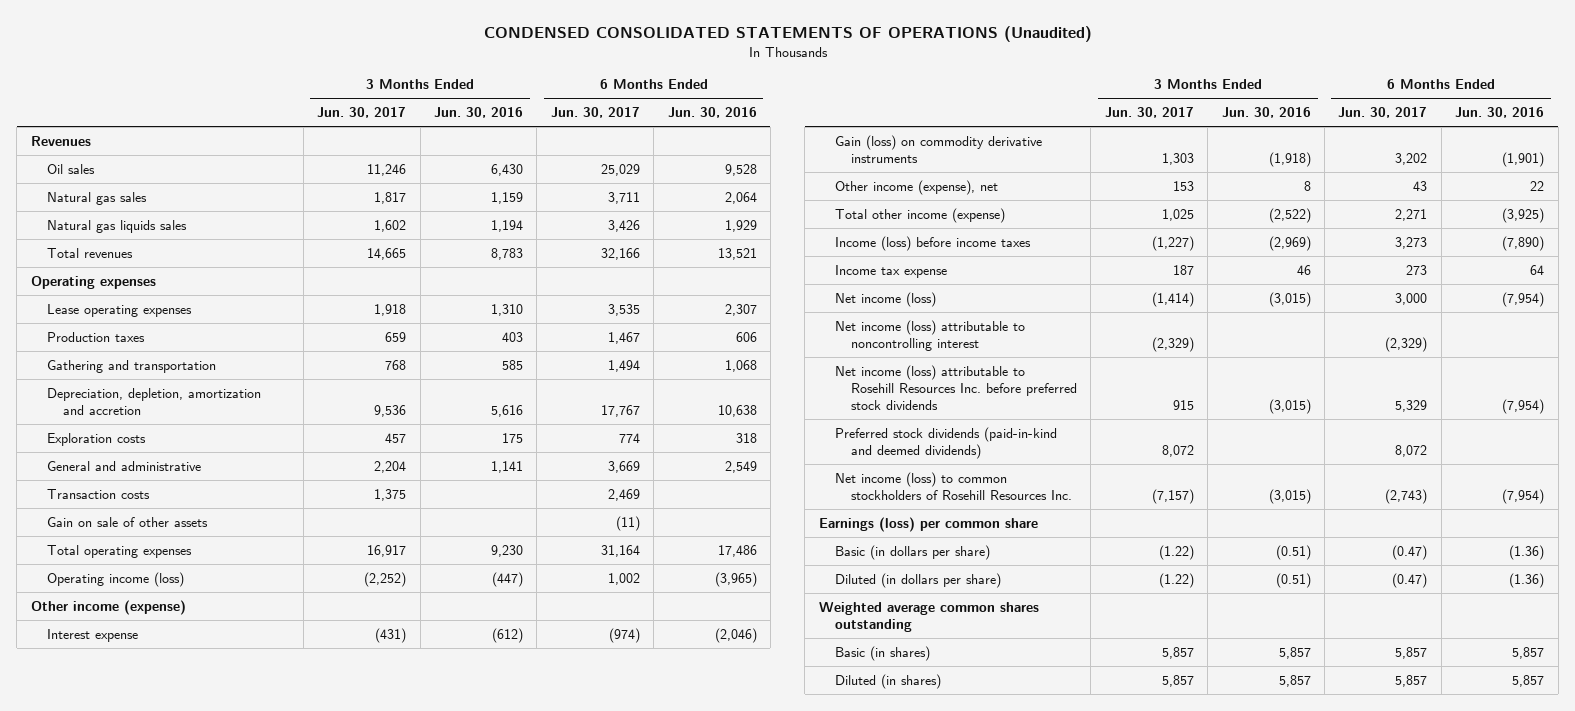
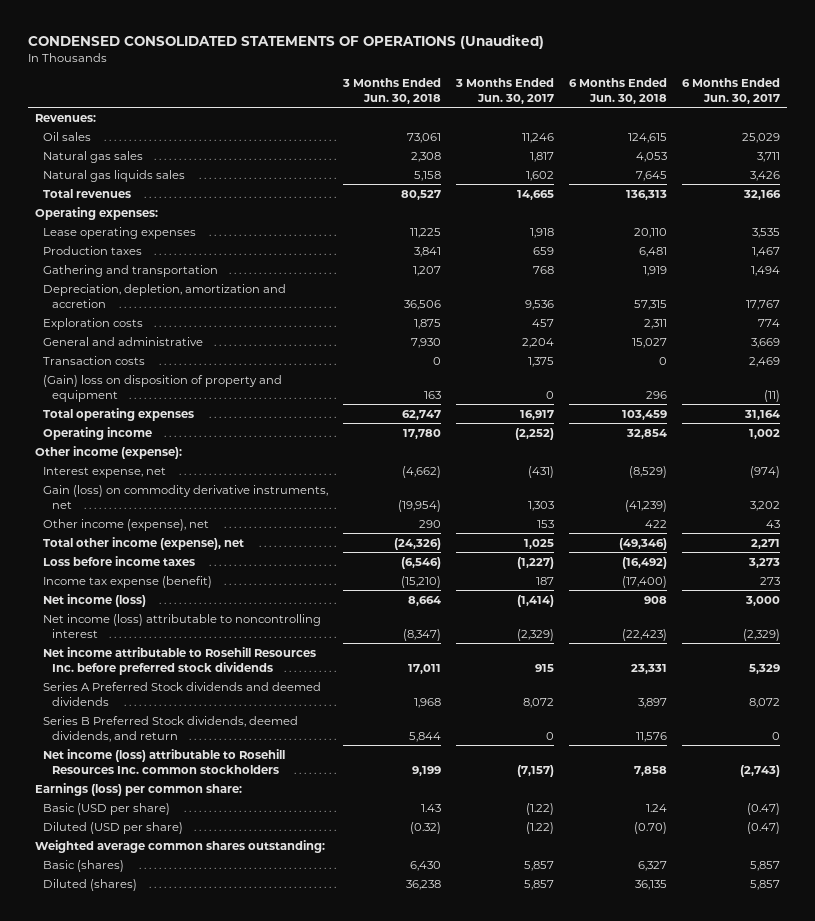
- | 3 Months Ended Jun. 30, 2017 | 3 Months Ended Jun. 30, 2016 | 6 Months Ended Jun. 30, 2017 | 6 Months Ended Jun. 30, 2016
+ | 3 Months Ended Jun. 30, 2018 | 3 Months Ended Jun. 30, 2017 | 6 Months Ended Jun. 30, 2018 | 6 Months Ended Jun. 30, 2017
- Revenues
+ Revenues:
- Operating expenses
+ Operating expenses:
- Gain on sale of other assets | | | (11) |
+ (Gain) loss on disposition of property and equipment | 163 | 0 | 296 | (11)
- Operating income (loss) | (2,252) | (447) | 1,002 | (3,965)
- Other income (expense)
- Interest expense | (431) | (612) | (974) | (2,046)
- Gain (loss) on commodity derivative instruments | 1,303 | (1,918) | 3,202 | (1,901)
+ Operating income | 17,780 | (2,252) | 32,854 | 1,002
+ Other income (expense):
+ Interest expense, net | (4,662) | (431) | (8,529) | (974)
+ Gain (loss) on commodity derivative instruments, net | (19,954) | 1,303 | (41,239) | 3,202
- Total other income (expense) | 1,025 | (2,522) | 2,271 | (3,925)
- Income (loss) before income taxes | (1,227) | (2,969) | 3,273 | (7,890)
- Income tax expense | 187 | 46 | 273 | 64
+ Total other income (expense), net | (24,326) | 1,025 | (49,346) | 2,271
+ Loss before income taxes | (6,546) | (1,227) | (16,492) | 3,273
+ Income tax expense (benefit) | (15,210) | 187 | (17,400) | 273
- Net income (loss) attributable to Rosehill Resources Inc. before preferred stock dividends | 915 | (3,015) | 5,329 | (7,954)
- Preferred stock dividends (paid-in-kind and deemed dividends) | 8,072 | | 8,072 |
- Net income (loss) to common stockholders of Rosehill Resources Inc. | (7,157) | (3,015) | (2,743) | (7,954)
- Earnings (loss) per common share
- Basic (in dollars per share) | (1.22) | (0.51) | (0.47) | (1.36)
- Diluted (in dollars per share) | (1.22) | (0.51) | (0.47) | (1.36)
- Weighted average common shares outstanding
- Basic (in shares) | 5,857 | 5,857 | 5,857 | 5,857
- Diluted (in shares) | 5,857 | 5,857 | 5,857 | 5,857
+ Net income attributable to Rosehill Resources Inc. before preferred stock dividends | 17,011 | 915 | 23,331 | 5,329
+ Series A Preferred Stock dividends and deemed dividends | 1,968 | 8,072 | 3,897 | 8,072
+ Series B Preferred Stock dividends, deemed dividends, and return | 5,844 | 0 | 11,576 | 0
+ Net income (loss) attributable to Rosehill Resources Inc. common stockholders | 9,199 | (7,157) | 7,858 | (2,743)
+ Earnings (loss) per common share:
+ Basic (USD per share) | 1.43 | (1.22) | 1.24 | (0.47)
+ Diluted (USD per share) | (0.32) | (1.22) | (0.70) | (0.47)
+ Weighted average common shares outstanding:
+ Basic (shares) | 6,430 | 5,857 | 6,327 | 5,857
+ Diluted (shares) | 36,238 | 5,857 | 36,135 | 5,857

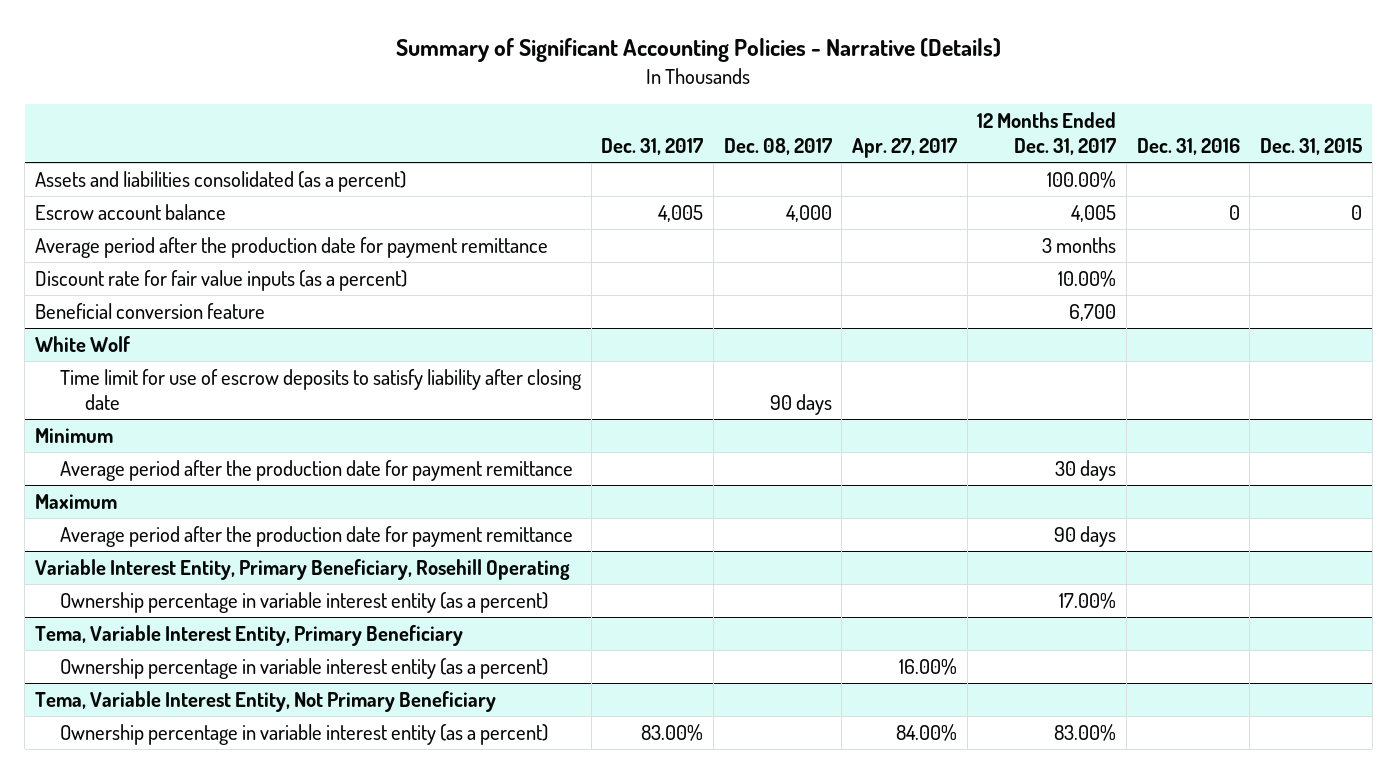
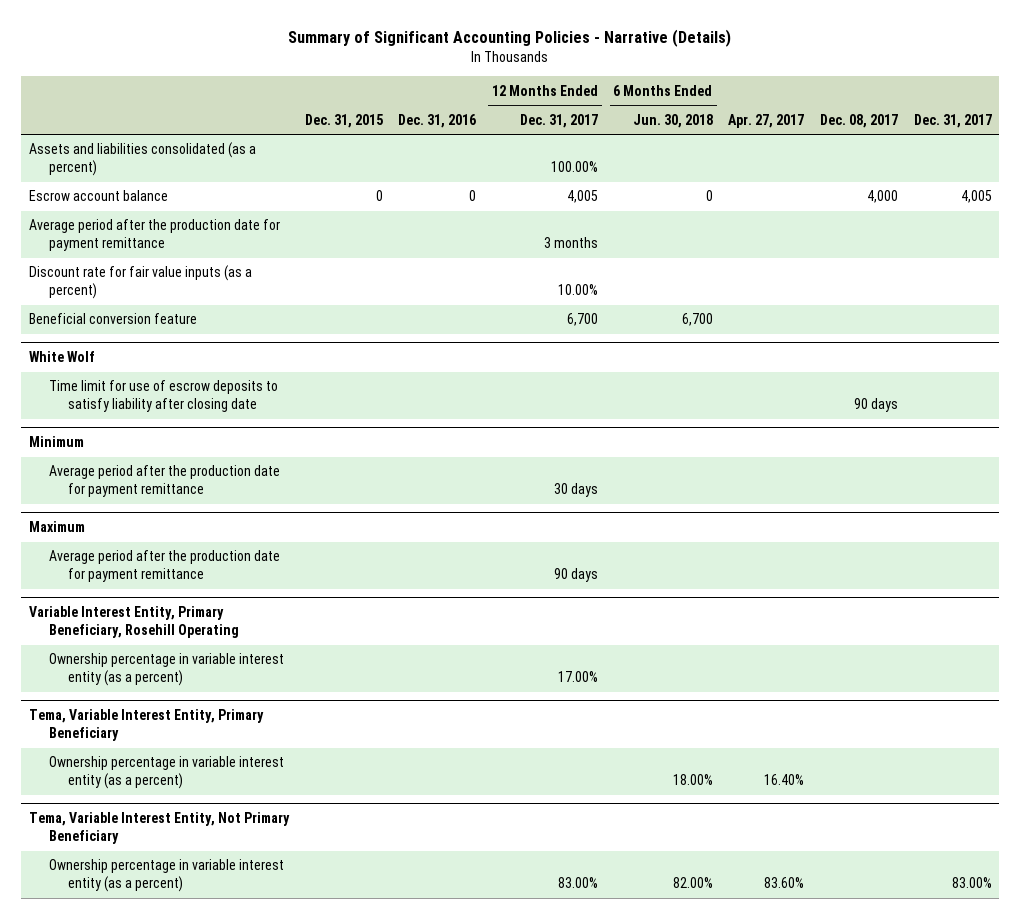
- | Dec. 31, 2017 | Dec. 08, 2017 | Apr. 27, 2017 | 12 Months Ended Dec. 31, 2017 | Dec. 31, 2016 | Dec. 31, 2015
+ | Dec. 31, 2015 | Dec. 31, 2016 | 12 Months Ended Dec. 31, 2017 | 6 Months Ended Jun. 30, 2018 | Apr. 27, 2017 | Dec. 08, 2017 | Dec. 31, 2017
@ Tema, Variable Interest Entity, Primary Beneficiary
- Ownership percentage in variable interest entity (as a percent) | | | 16.00% | | |
+ Ownership percentage in variable interest entity (as a percent) | | | | 18.00% | 16.40% | |
@ Tema, Variable Interest Entity, Not Primary Beneficiary
- Ownership percentage in variable interest entity (as a percent) | 83.00% | | 84.00% | 83.00% | |
+ Ownership percentage in variable interest entity (as a percent) | | | 83.00% | 82.00% | 83.60% | | 83.00%

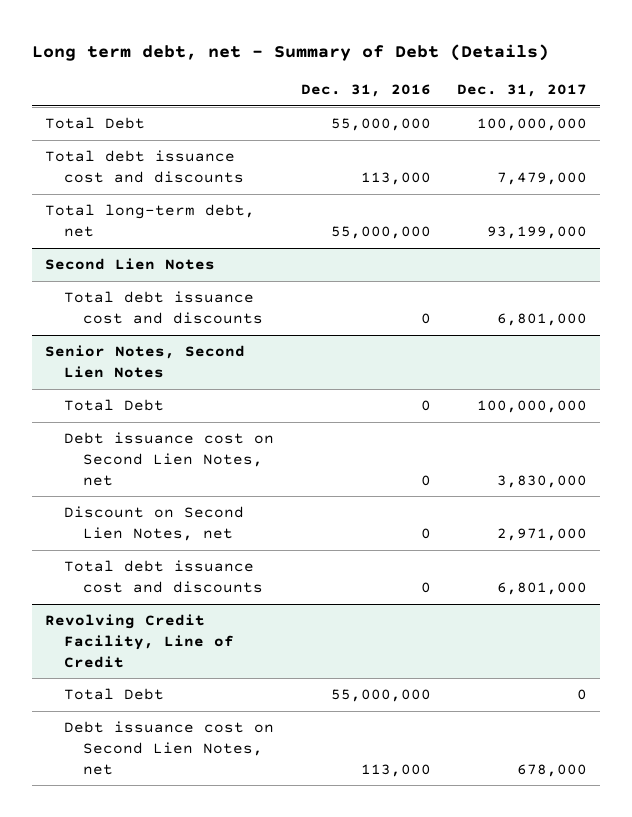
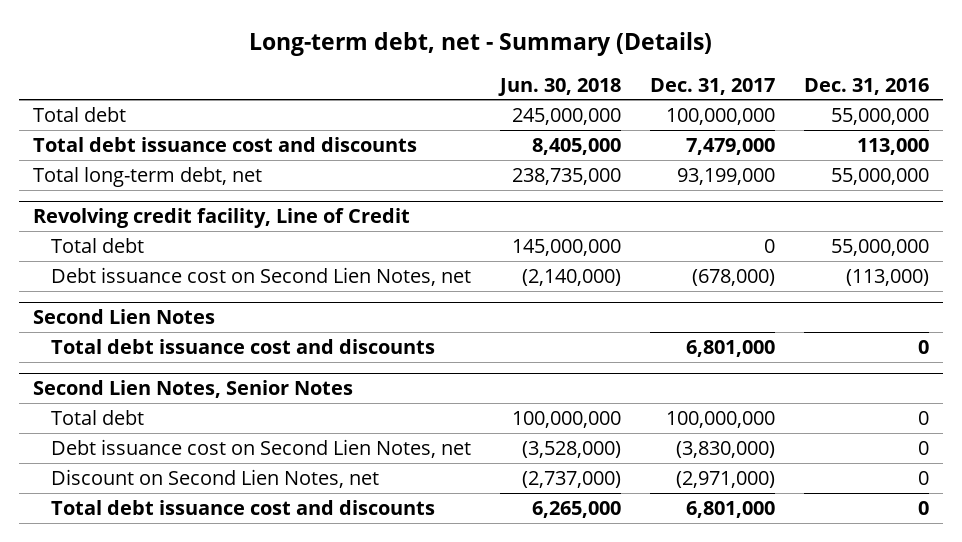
- Long term debt, net - Summary of Debt (Details)
+ Long-term debt, net - Summary (Details)
- | Dec. 31, 2016 | Dec. 31, 2017
+ | Jun. 30, 2018 | Dec. 31, 2017 | Dec. 31, 2016
- Total Debt | 55,000,000 | 100,000,000
+ Total debt | 245,000,000 | 100,000,000 | 55,000,000
+ Revolving credit facility, Line of Credit
+ Total debt | 145,000,000 | 0 | 55,000,000
+ Debt issuance cost on Second Lien Notes, net | (2,140,000) | (678,000) | (113,000)
- Senior Notes, Second Lien Notes
- Total Debt | 0 | 100,000,000
- Debt issuance cost on Second Lien Notes, net | 0 | 3,830,000
- Discount on Second Lien Notes, net | 0 | 2,971,000
+ Second Lien Notes, Senior Notes
+ Total debt | 100,000,000 | 100,000,000 | 0
+ Debt issuance cost on Second Lien Notes, net | (3,528,000) | (3,830,000) | 0
+ Discount on Second Lien Notes, net | (2,737,000) | (2,971,000) | 0
- Revolving Credit Facility, Line of Credit
- Total Debt | 55,000,000 | 0
- Debt issuance cost on Second Lien Notes, net | 113,000 | 678,000

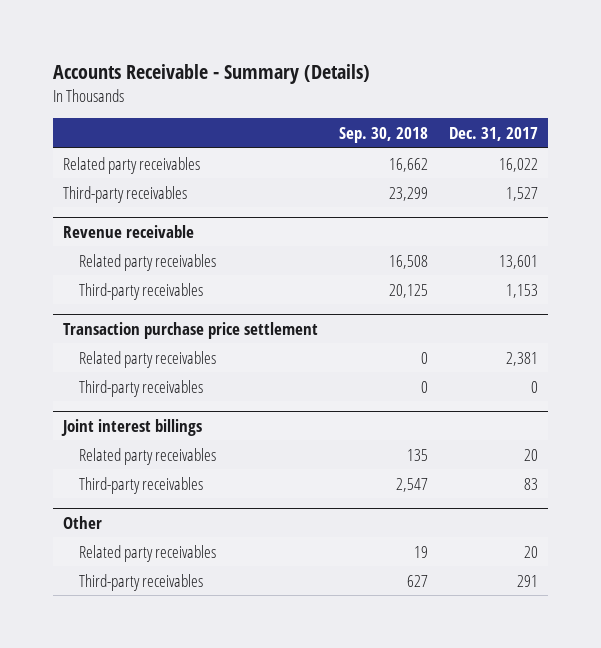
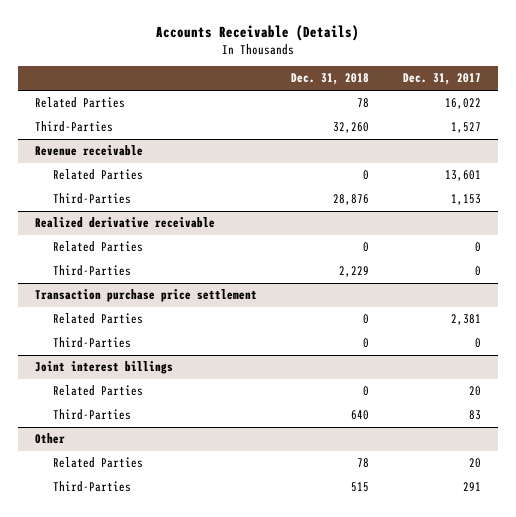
- Accounts Receivable - Summary (Details)
+ Accounts Receivable (Details)
- | Sep. 30, 2018 | Dec. 31, 2017
+ | Dec. 31, 2018 | Dec. 31, 2017
- Related party receivables | 16,662 | 16,022
- Third-party receivables | 23,299 | 1,527
+ Related Parties | 78 | 16,022
+ Third-Parties | 32,260 | 1,527
@ Revenue receivable
- Related party receivables | 16,508 | 13,601
- Third-party receivables | 20,125 | 1,153
+ Related Parties | 0 | 13,601
+ Third-Parties | 28,876 | 1,153
+ Realized derivative receivable
+ Related Parties | 0 | 0
+ Third-Parties | 2,229 | 0
@ Transaction purchase price settlement
- Related party receivables | 0 | 2,381
- Third-party receivables | 0 | 0
+ Related Parties | 0 | 2,381
+ Third-Parties | 0 | 0
@ Joint interest billings
- Related party receivables | 135 | 20
- Third-party receivables | 2,547 | 83
+ Related Parties | 0 | 20
+ Third-Parties | 640 | 83
@ Other
- Related party receivables | 19 | 20
- Third-party receivables | 627 | 291
+ Related Parties | 78 | 20
+ Third-Parties | 515 | 291

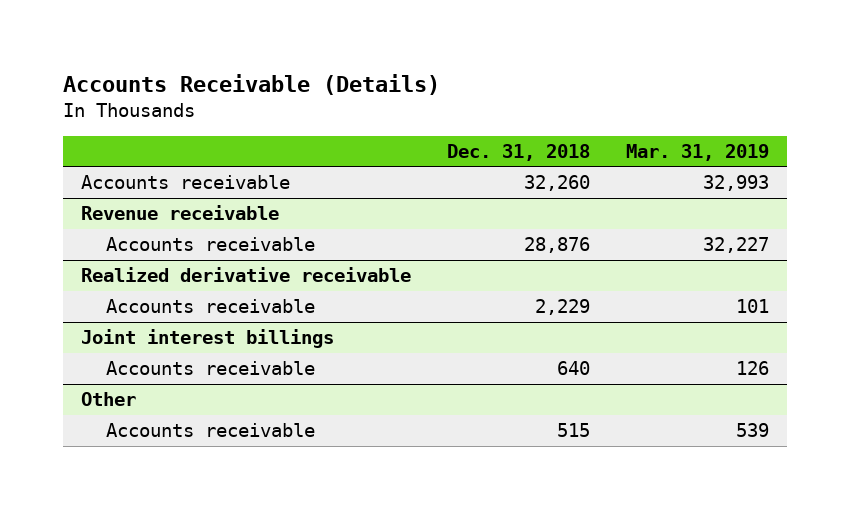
- | Dec. 31, 2018 | Dec. 31, 2017
+ | Dec. 31, 2018 | Mar. 31, 2019
- Related Parties | 78 | 16,022
- Third-Parties | 32,260 | 1,527
+ Accounts receivable | 32,260 | 32,993
@ Revenue receivable
- Related Parties | 0 | 13,601
- Third-Parties | 28,876 | 1,153
+ Accounts receivable | 28,876 | 32,227
@ Realized derivative receivable
- Related Parties | 0 | 0
- Third-Parties | 2,229 | 0
- Transaction purchase price settlement
- Related Parties | 0 | 2,381
- Third-Parties | 0 | 0
@ Realized derivative receivable
+ Accounts receivable | 2,229 | 101
@ Joint interest billings
- Related Parties | 0 | 20
- Third-Parties | 640 | 83
+ Accounts receivable | 640 | 126
@ Other
- Related Parties | 78 | 20
- Third-Parties | 515 | 291
+ Accounts receivable | 515 | 539

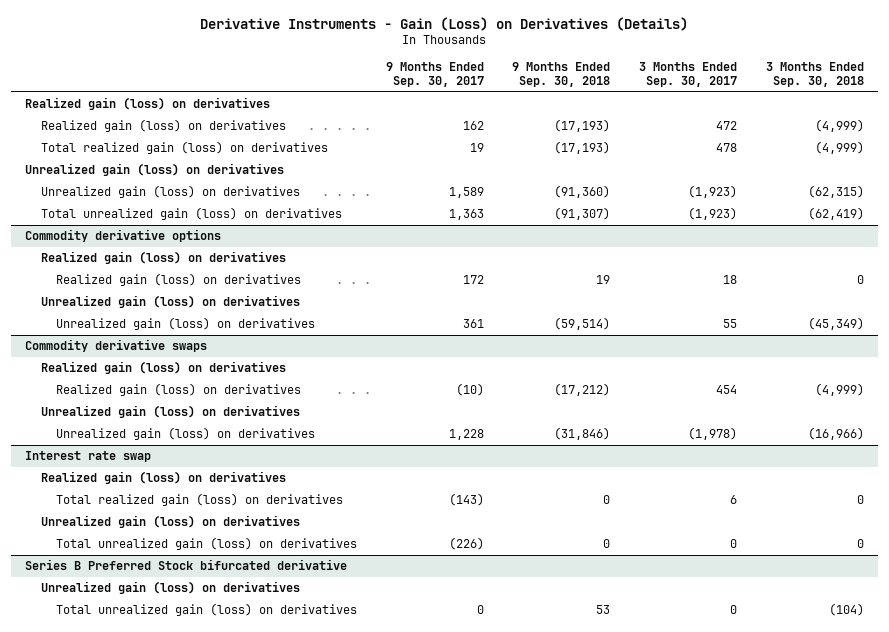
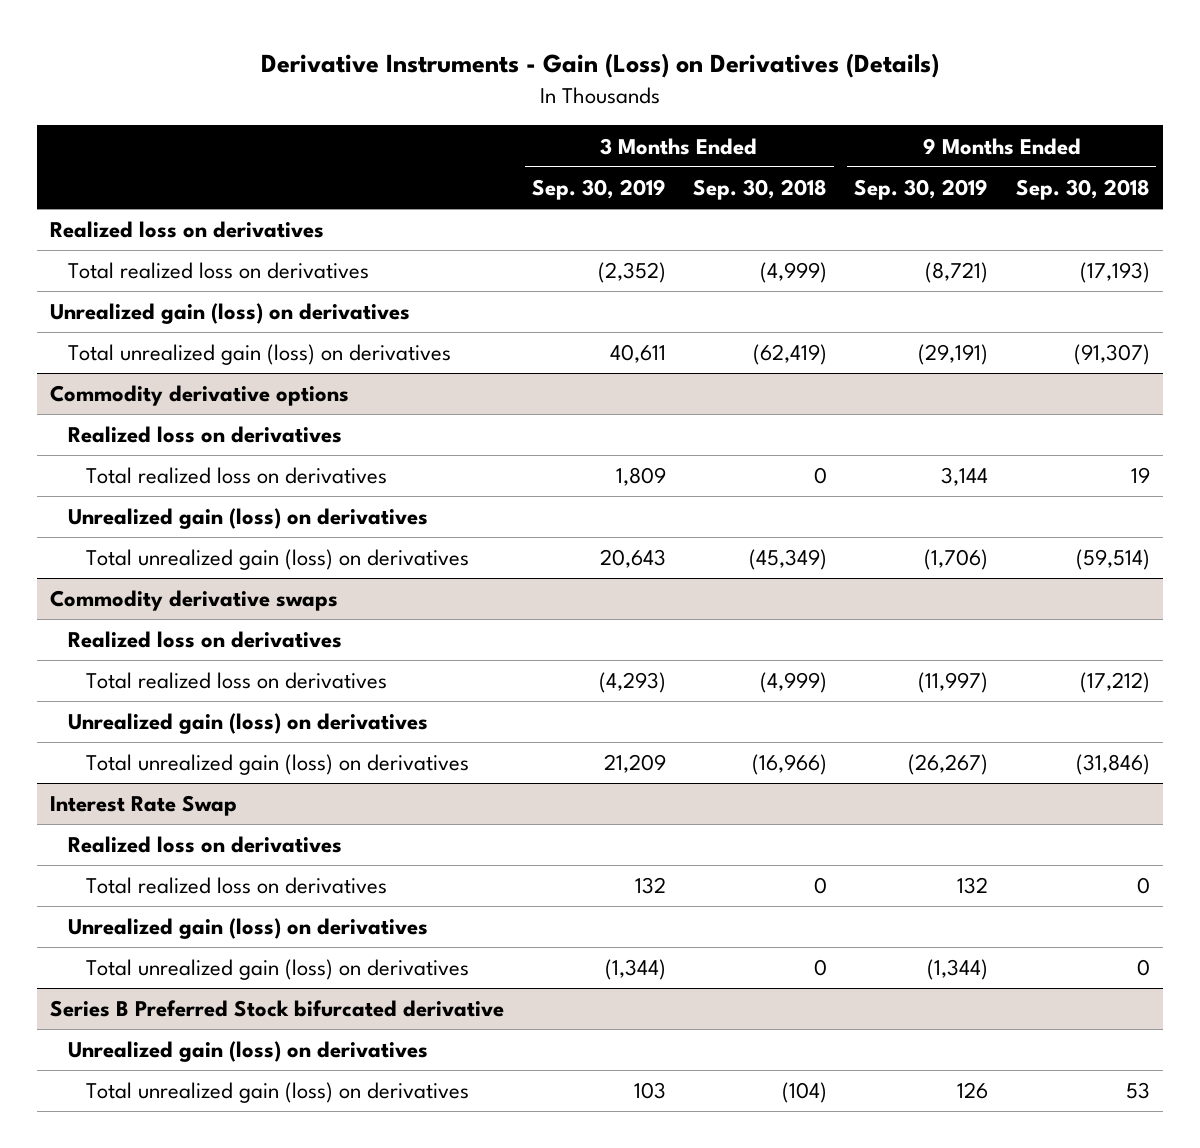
- | 9 Months Ended Sep. 30, 2017 | 9 Months Ended Sep. 30, 2018 | 3 Months Ended Sep. 30, 2017 | 3 Months Ended Sep. 30, 2018
+ | 3 Months Ended Sep. 30, 2019 | 3 Months Ended Sep. 30, 2018 | 9 Months Ended Sep. 30, 2019 | 9 Months Ended Sep. 30, 2018
- Realized gain (loss) on derivatives
- Realized gain (loss) on derivatives | 162 | (17,193) | 472 | (4,999)
- Total realized gain (loss) on derivatives | 19 | (17,193) | 478 | (4,999)
+ Realized loss on derivatives
+ Total realized loss on derivatives | (2,352) | (4,999) | (8,721) | (17,193)
- Unrealized gain (loss) on derivatives | 1,589 | (91,360) | (1,923) | (62,315)
@ Commodity derivative options
- Realized gain (loss) on derivatives
- Realized gain (loss) on derivatives | 172 | 19 | 18 | 0
+ Realized loss on derivatives
+ Total realized loss on derivatives | 1,809 | 0 | 3,144 | 19
- Unrealized gain (loss) on derivatives | 361 | (59,514) | 55 | (45,349)
+ Total unrealized gain (loss) on derivatives | 20,643 | (45,349) | (1,706) | (59,514)
@ Commodity derivative swaps
- Realized gain (loss) on derivatives
- Realized gain (loss) on derivatives | (10) | (17,212) | 454 | (4,999)
+ Realized loss on derivatives
+ Total realized loss on derivatives | (4,293) | (4,999) | (11,997) | (17,212)
- Unrealized gain (loss) on derivatives | 1,228 | (31,846) | (1,978) | (16,966)
- Interest rate swap
- Realized gain (loss) on derivatives
- Total realized gain (loss) on derivatives | (143) | 0 | 6 | 0
@ Commodity derivative swaps
+ Total unrealized gain (loss) on derivatives | 21,209 | (16,966) | (26,267) | (31,846)
+ Interest Rate Swap
+ Realized loss on derivatives
+ Total realized loss on derivatives | 132 | 0 | 132 | 0

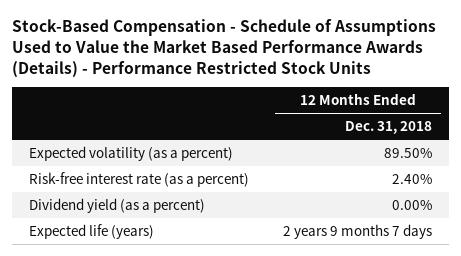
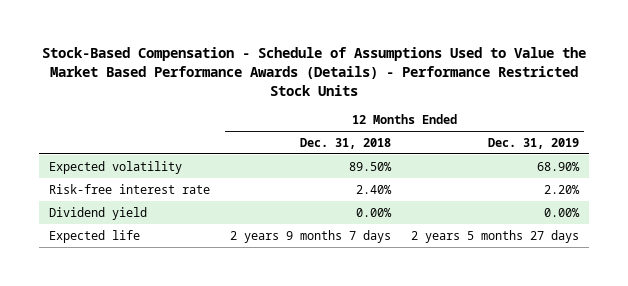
- | 12 Months Ended Dec. 31, 2018
+ | 12 Months Ended Dec. 31, 2018 | 12 Months Ended Dec. 31, 2019
- Expected volatility (as a percent) | 89.50%
- Risk-free interest rate (as a percent) | 2.40%
- Dividend yield (as a percent) | 0.00%
- Expected life (years) | 2 years 9 months 7 days
+ Expected volatility | 89.50% | 68.90%
+ Risk-free interest rate | 2.40% | 2.20%
+ Dividend yield | 0.00% | 0.00%
+ Expected life | 2 years 9 months 7 days | 2 years 5 months 27 days

